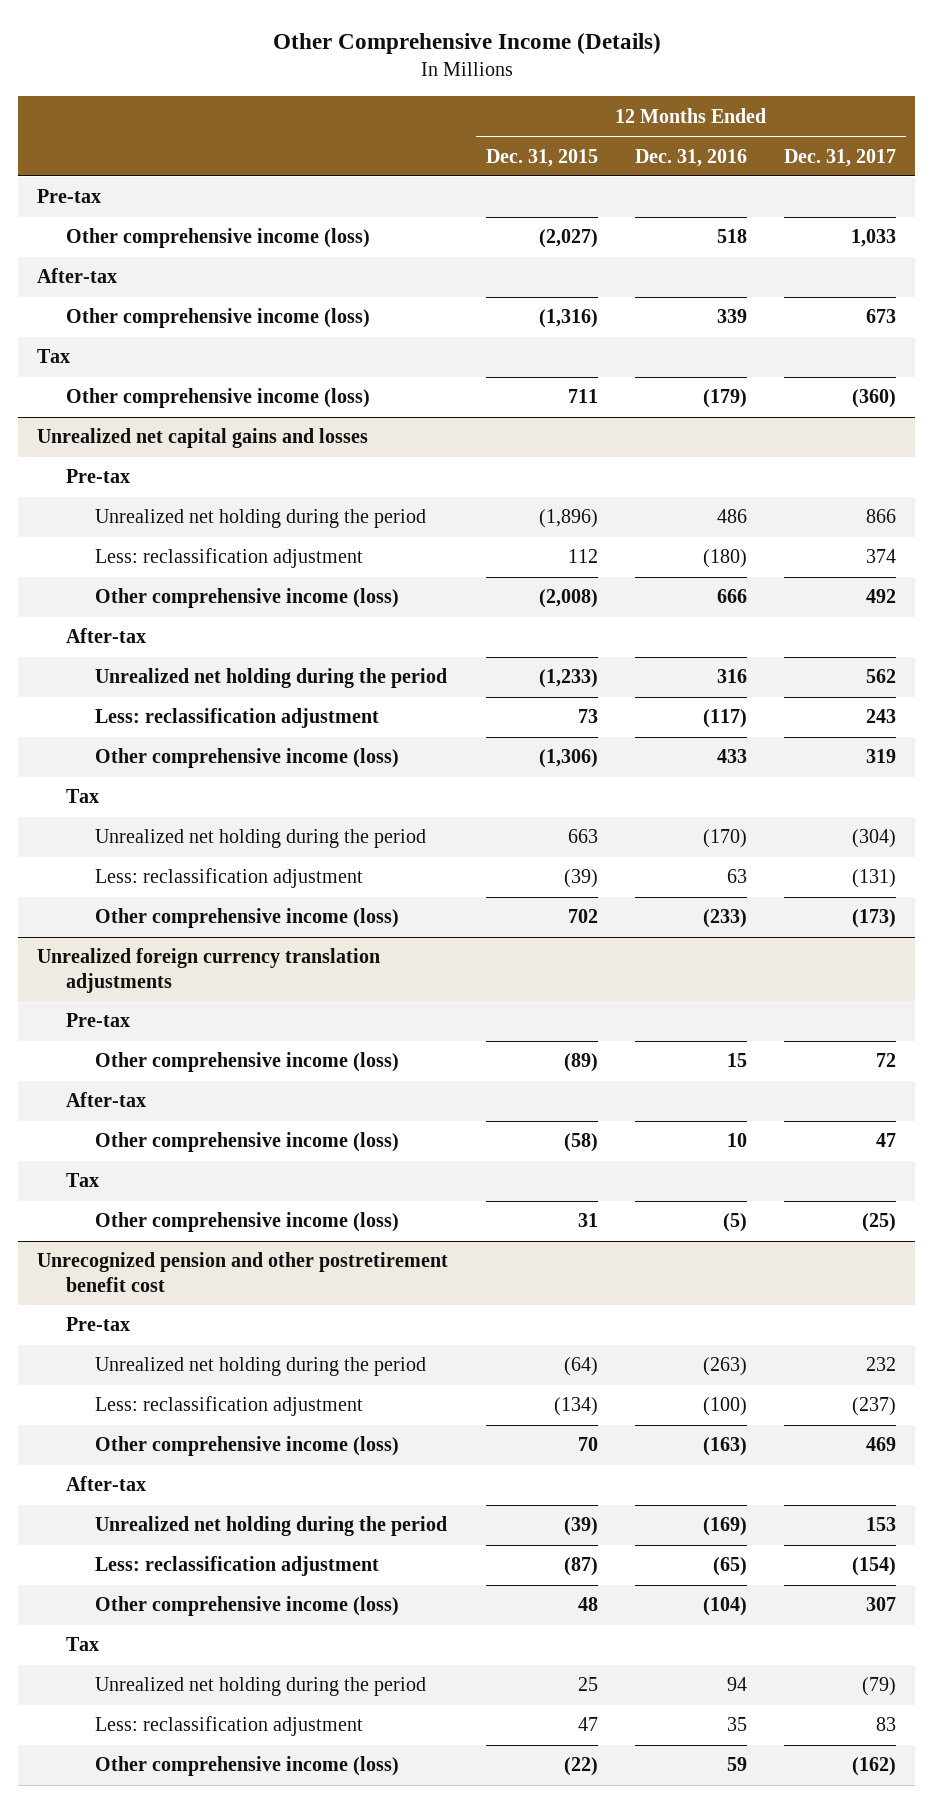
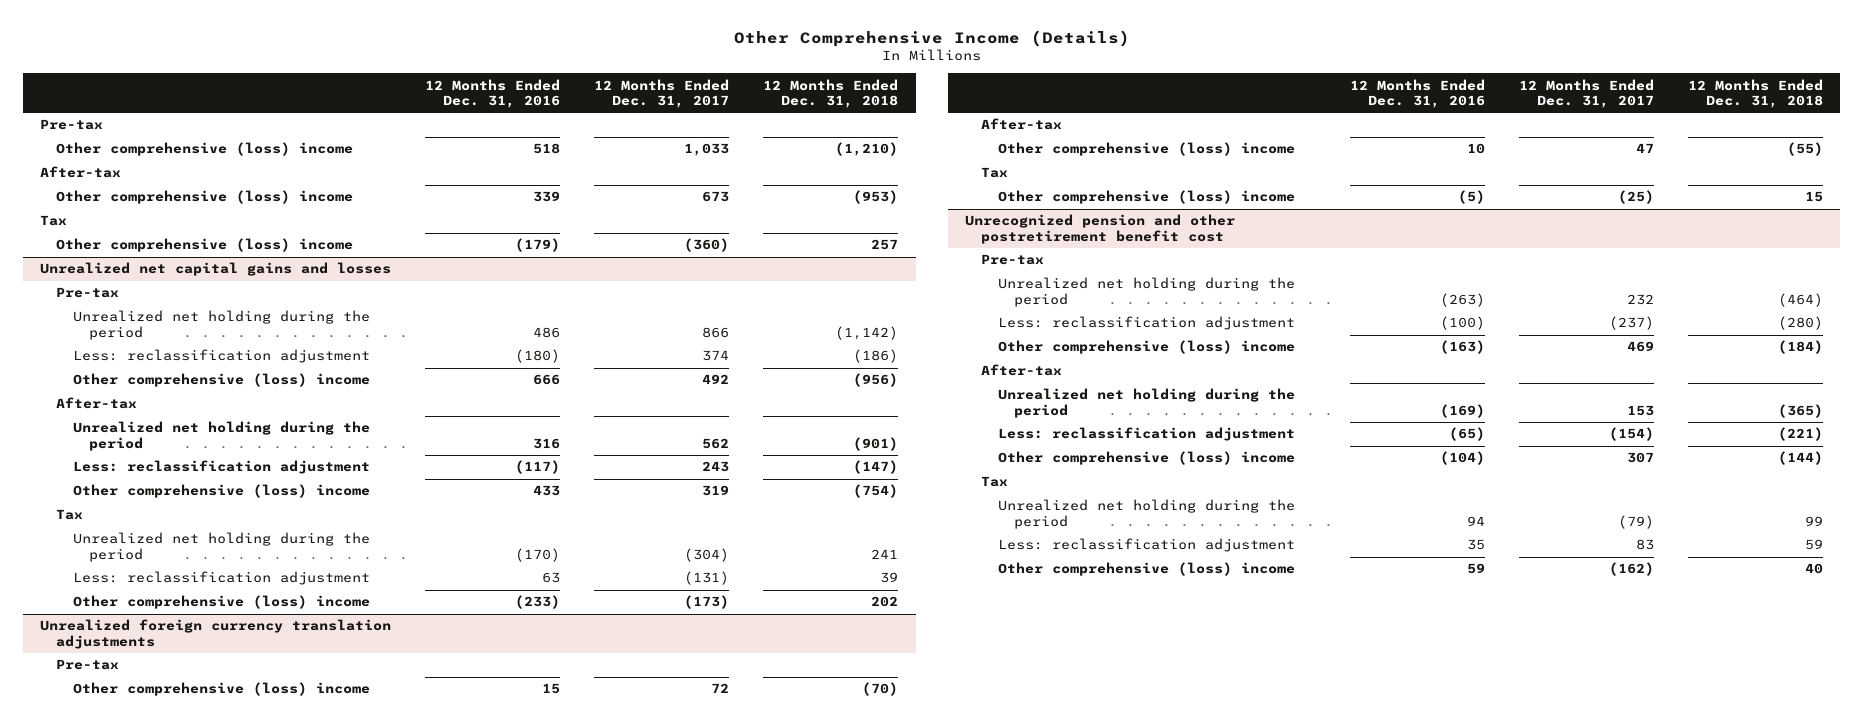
- | 12 Months Ended Dec. 31, 2015 | 12 Months Ended Dec. 31, 2016 | 12 Months Ended Dec. 31, 2017
+ | 12 Months Ended Dec. 31, 2016 | 12 Months Ended Dec. 31, 2017 | 12 Months Ended Dec. 31, 2018
- Other comprehensive income (loss) | (2,027) | 518 | 1,033
+ Other comprehensive (loss) income | 518 | 1,033 | (1,210)
- Other comprehensive income (loss) | (1,316) | 339 | 673
+ Other comprehensive (loss) income | 339 | 673 | (953)
- Other comprehensive income (loss) | 711 | (179) | (360)
+ Other comprehensive (loss) income | (179) | (360) | 257
@ Unrealized net capital gains and losses
- Other comprehensive income (loss) | (2,008) | 666 | 492
+ Other comprehensive (loss) income | 666 | 492 | (956)
- Other comprehensive income (loss) | (1,306) | 433 | 319
+ Other comprehensive (loss) income | 433 | 319 | (754)
- Other comprehensive income (loss) | 702 | (233) | (173)
+ Other comprehensive (loss) income | (233) | (173) | 202
@ Unrealized foreign currency translation adjustments
- Other comprehensive income (loss) | (89) | 15 | 72
+ Other comprehensive (loss) income | 15 | 72 | (70)
- Other comprehensive income (loss) | (58) | 10 | 47
+ Other comprehensive (loss) income | 10 | 47 | (55)
- Other comprehensive income (loss) | 31 | (5) | (25)
+ Other comprehensive (loss) income | (5) | (25) | 15
@ Unrecognized pension and other postretirement benefit cost
- Other comprehensive income (loss) | 70 | (163) | 469
+ Other comprehensive (loss) income | (163) | 469 | (184)
- Other comprehensive income (loss) | 48 | (104) | 307
+ Other comprehensive (loss) income | (104) | 307 | (144)
- Other comprehensive income (loss) | (22) | 59 | (162)
+ Other comprehensive (loss) income | 59 | (162) | 40

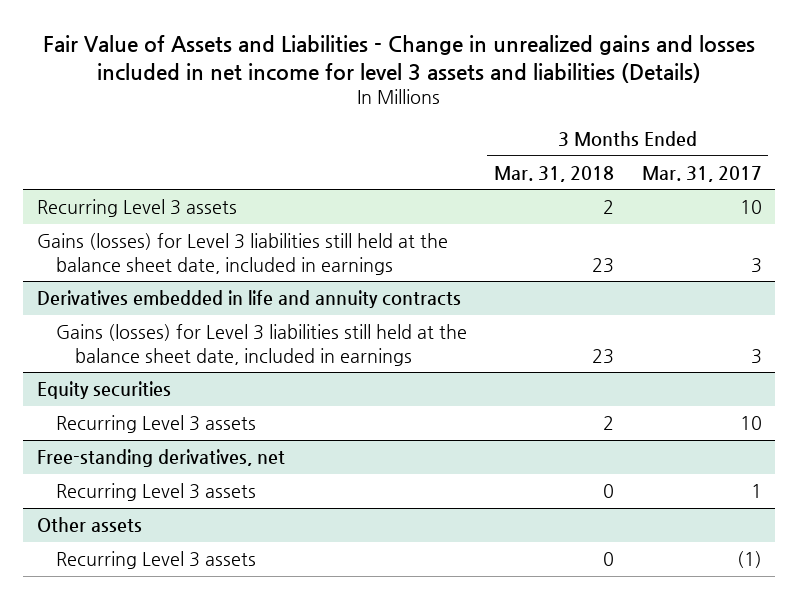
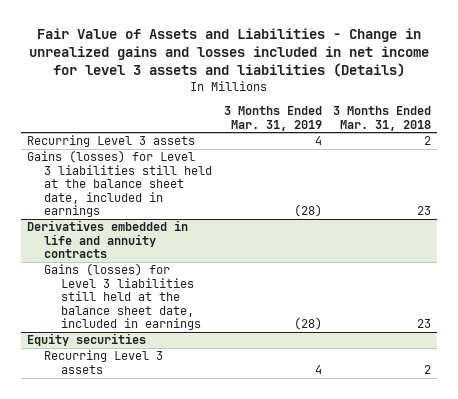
- | 3 Months Ended Mar. 31, 2018 | 3 Months Ended Mar. 31, 2017
+ | 3 Months Ended Mar. 31, 2019 | 3 Months Ended Mar. 31, 2018
- Free-standing derivatives, net
- Recurring Level 3 assets | 0 | 1
- Other assets
- Recurring Level 3 assets | 0 | (1)

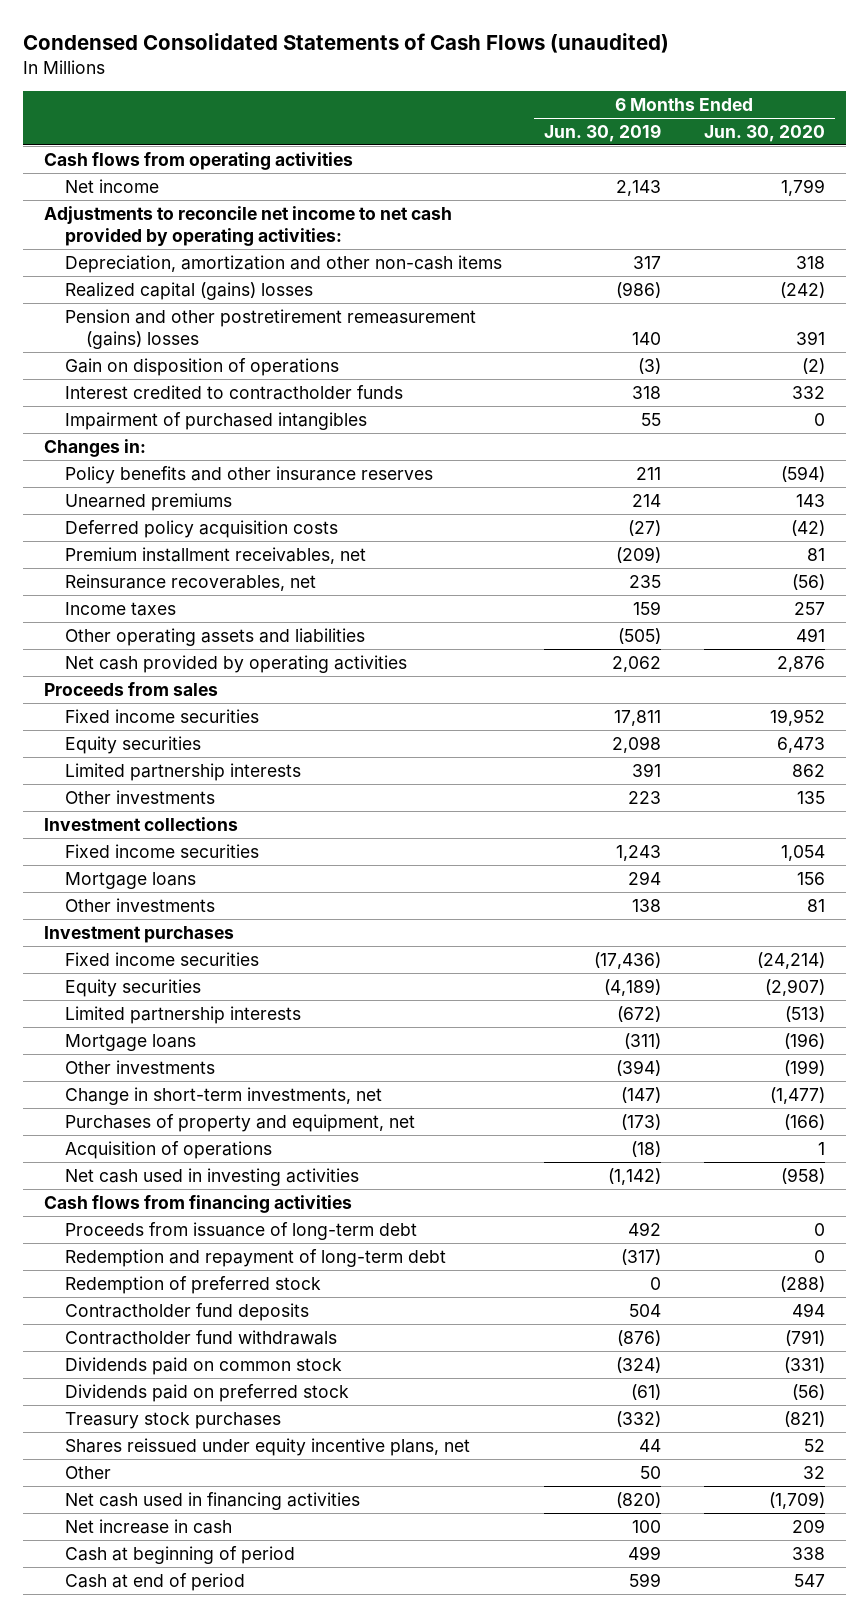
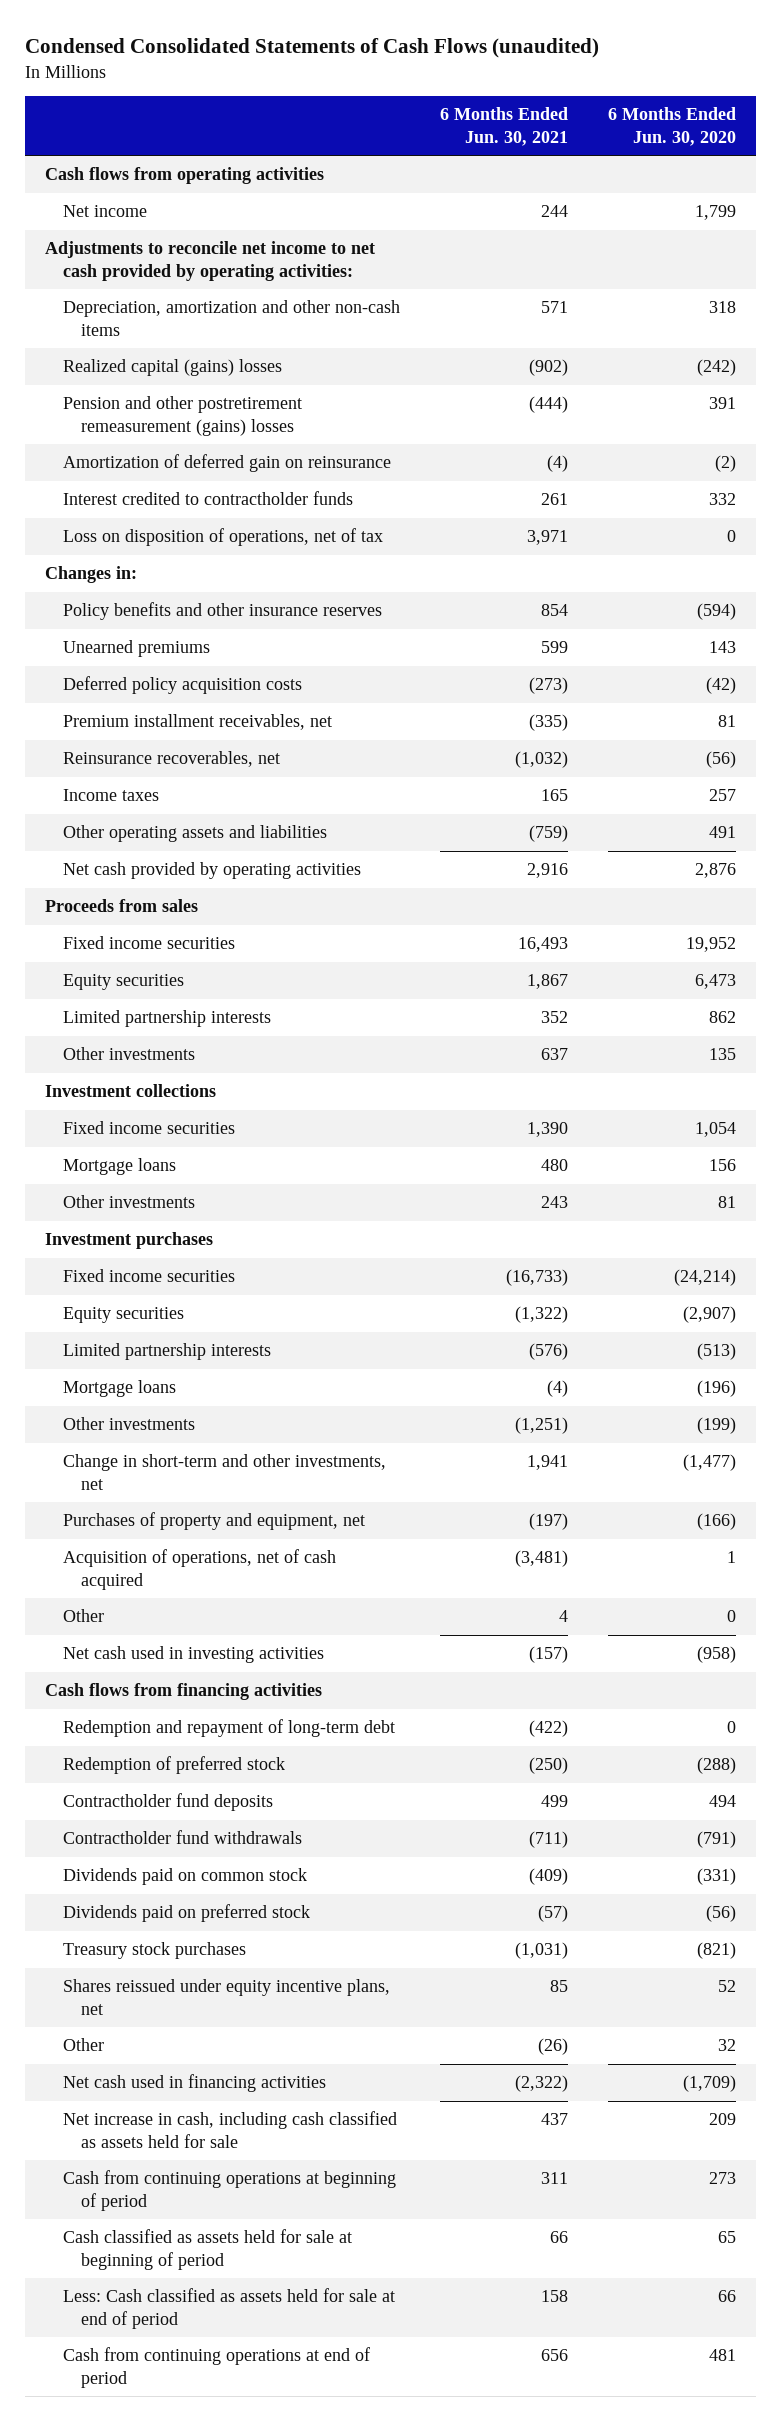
- | 6 Months Ended Jun. 30, 2019 | 6 Months Ended Jun. 30, 2020
+ | 6 Months Ended Jun. 30, 2021 | 6 Months Ended Jun. 30, 2020
- Gain on disposition of operations | (3) | (2)
+ Amortization of deferred gain on reinsurance | (4) | (2)
- Impairment of purchased intangibles | 55 | 0
+ Loss on disposition of operations, net of tax | 3,971 | 0
- Change in short-term investments, net | (147) | (1,477)
+ Change in short-term and other investments, net | 1,941 | (1,477)
- Acquisition of operations | (18) | 1
+ Acquisition of operations, net of cash acquired | (3,481) | 1
+ Other | 4 | 0
- Proceeds from issuance of long-term debt | 492 | 0
- Net increase in cash | 100 | 209
- Cash at beginning of period | 499 | 338
- Cash at end of period | 599 | 547
+ Net increase in cash, including cash classified as assets held for sale | 437 | 209
+ Cash from continuing operations at beginning of period | 311 | 273
+ Cash classified as assets held for sale at beginning of period | 66 | 65
+ Less: Cash classified as assets held for sale at end of period | 158 | 66
+ Cash from continuing operations at end of period | 656 | 481

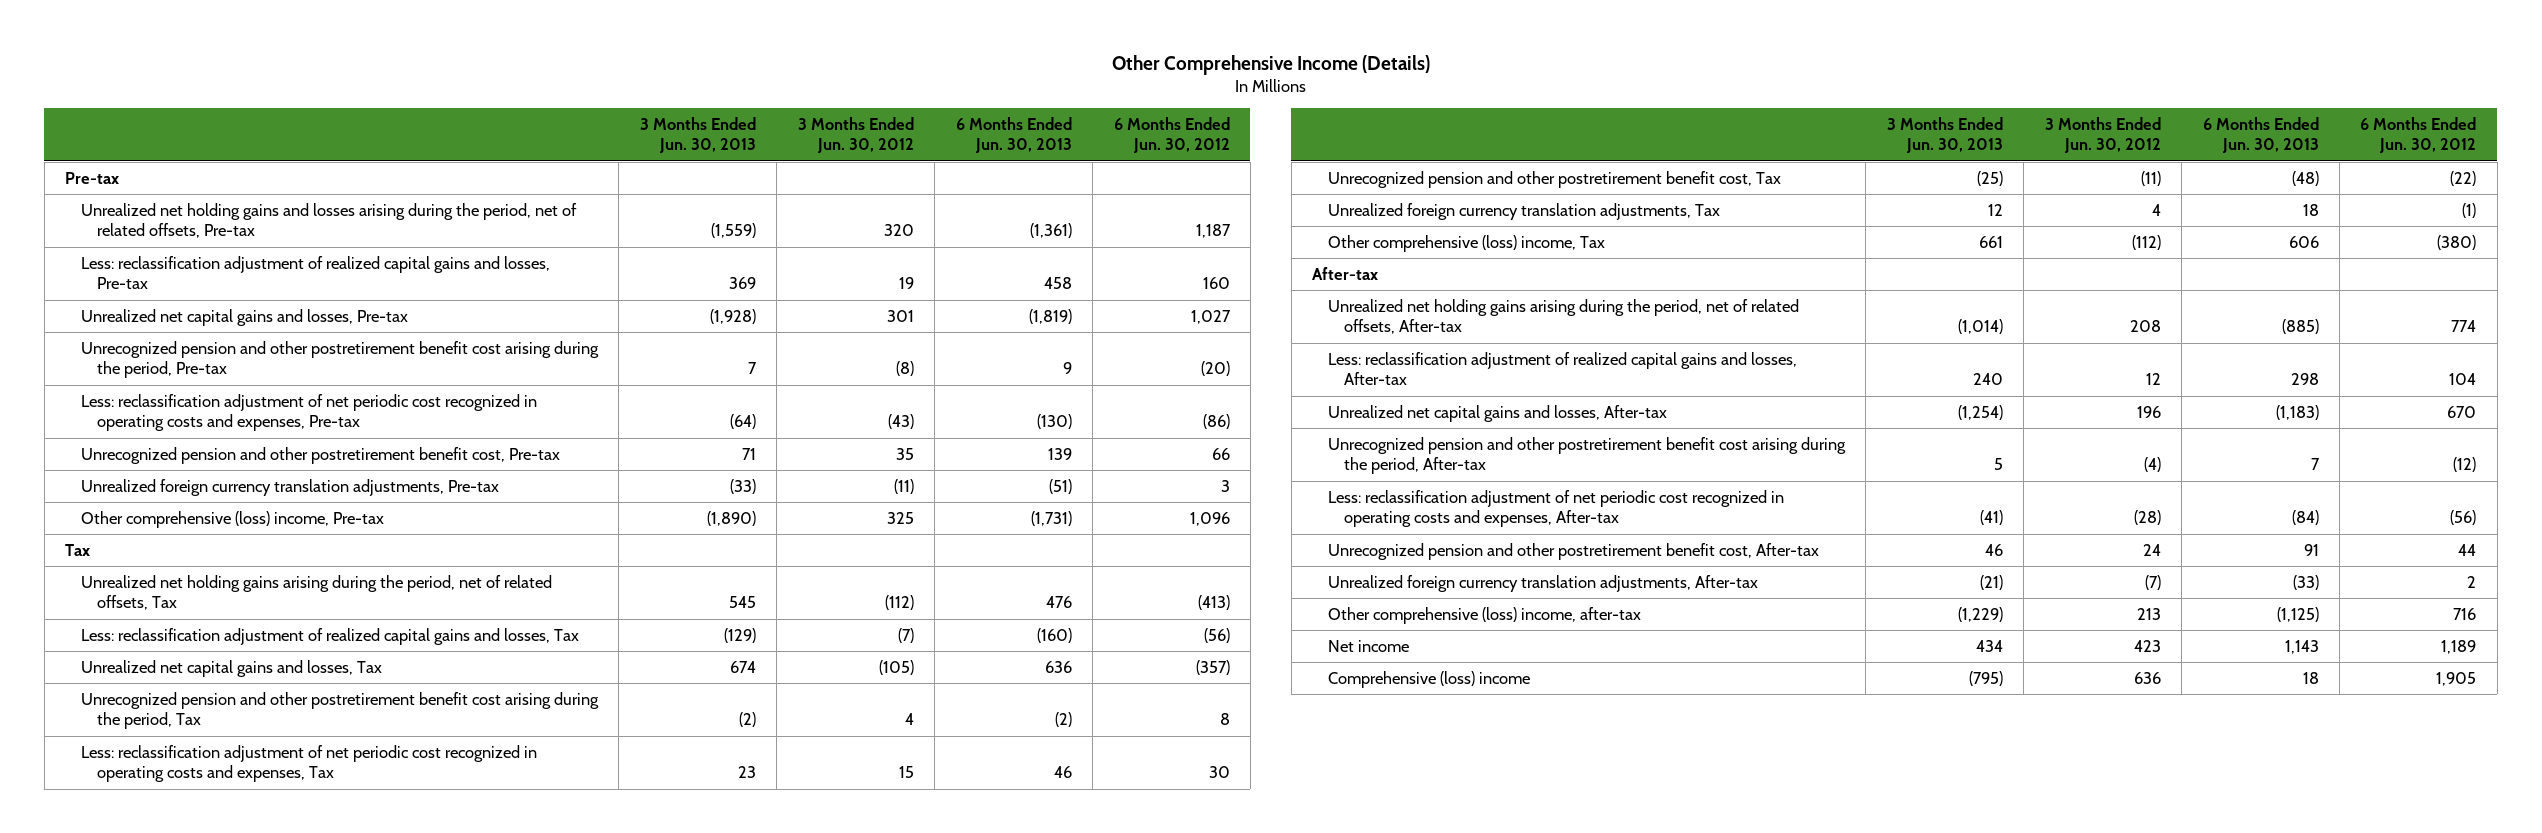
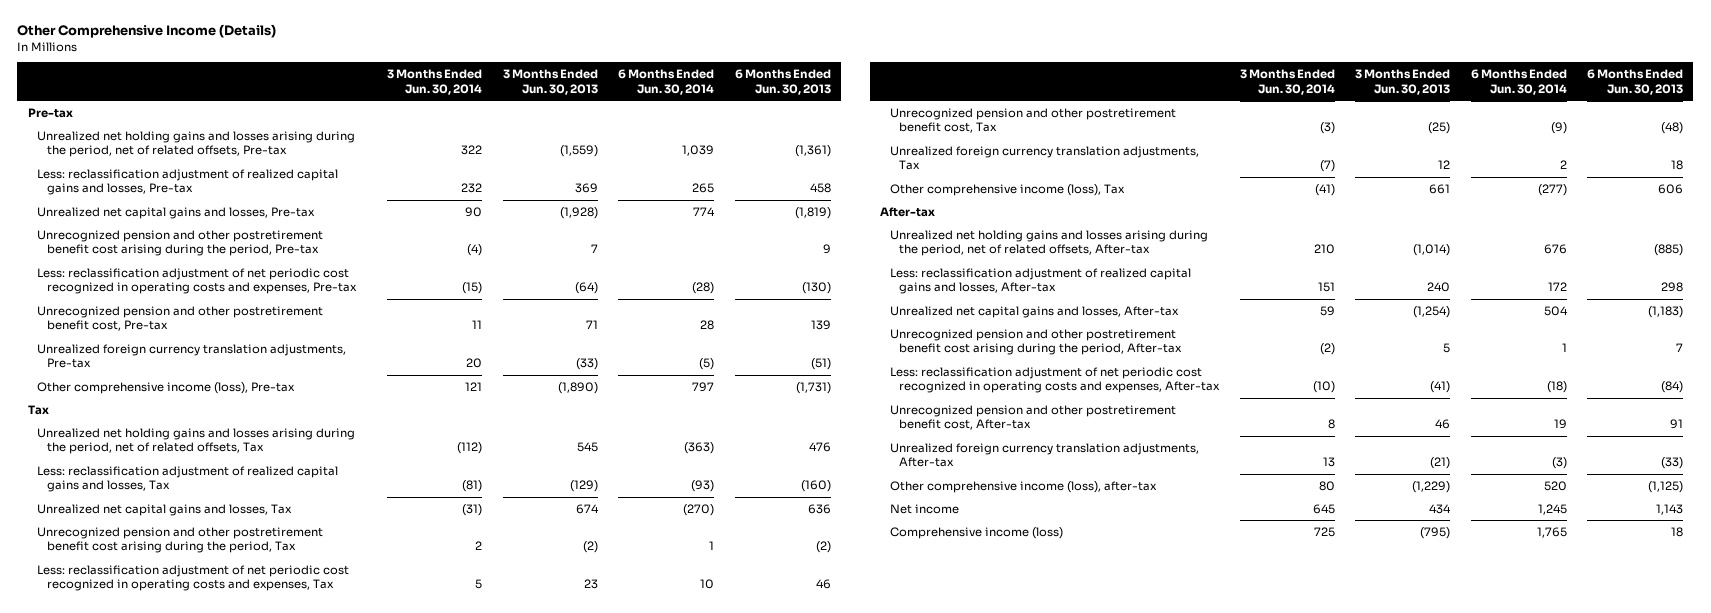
- | 3 Months Ended Jun. 30, 2013 | 3 Months Ended Jun. 30, 2012 | 6 Months Ended Jun. 30, 2013 | 6 Months Ended Jun. 30, 2012
+ | 3 Months Ended Jun. 30, 2014 | 3 Months Ended Jun. 30, 2013 | 6 Months Ended Jun. 30, 2014 | 6 Months Ended Jun. 30, 2013
- Other comprehensive (loss) income, Pre-tax | (1,890) | 325 | (1,731) | 1,096
+ Other comprehensive income (loss), Pre-tax | 121 | (1,890) | 797 | (1,731)
- Unrealized net holding gains arising during the period, net of related offsets, Tax | 545 | (112) | 476 | (413)
+ Unrealized net holding gains and losses arising during the period, net of related offsets, Tax | (112) | 545 | (363) | 476
- Other comprehensive (loss) income, Tax | 661 | (112) | 606 | (380)
+ Other comprehensive income (loss), Tax | (41) | 661 | (277) | 606
- Unrealized net holding gains arising during the period, net of related offsets, After-tax | (1,014) | 208 | (885) | 774
+ Unrealized net holding gains and losses arising during the period, net of related offsets, After-tax | 210 | (1,014) | 676 | (885)
- Other comprehensive (loss) income, after-tax | (1,229) | 213 | (1,125) | 716
+ Other comprehensive income (loss), after-tax | 80 | (1,229) | 520 | (1,125)
- Comprehensive (loss) income | (795) | 636 | 18 | 1,905
+ Comprehensive income (loss) | 725 | (795) | 1,765 | 18

